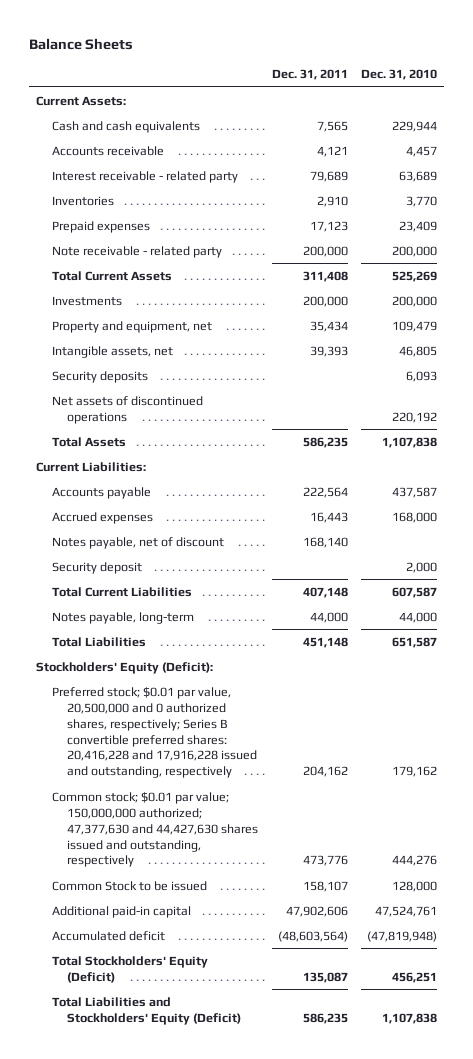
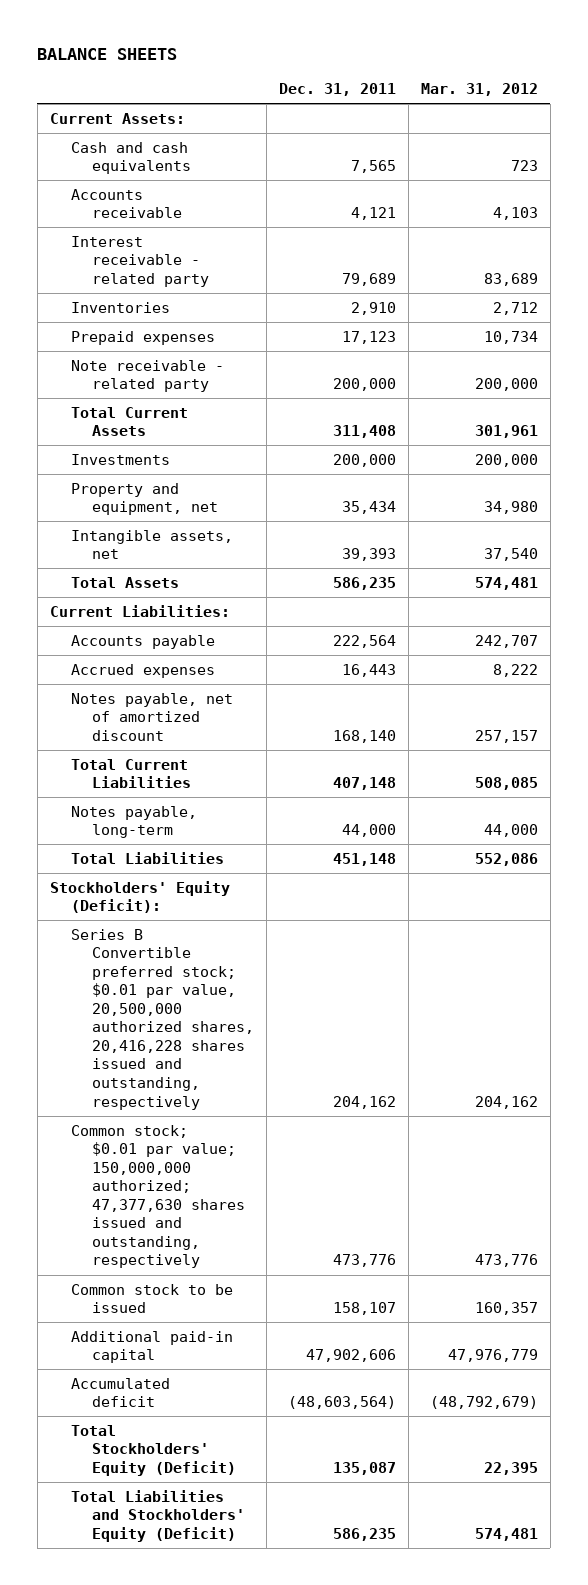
- Balance Sheets
+ BALANCE SHEETS
- | Dec. 31, 2011 | Dec. 31, 2010
+ | Dec. 31, 2011 | Mar. 31, 2012
- Security deposits | | 6,093
- Net assets of discontinued operations | | 220,192
- Notes payable, net of discount | 168,140 |
- Security deposit | | 2,000
+ Notes payable, net of amortized discount | 168,140 | 257,157
- Preferred stock; $0.01 par value, 20,500,000 and 0 authorized shares, respectively; Series B convertible preferred shares: 20,416,228 and 17,916,228 issued and outstanding, respectively | 204,162 | 179,162
- Common stock; $0.01 par value; 150,000,000 authorized; 47,377,630 and 44,427,630 shares issued and outstanding, respectively | 473,776 | 444,276
- Common Stock to be issued | 158,107 | 128,000
+ Series B Convertible preferred stock; $0.01 par value, 20,500,000 authorized shares, 20,416,228 shares issued and outstanding, respectively | 204,162 | 204,162
+ Common stock; $0.01 par value; 150,000,000 authorized; 47,377,630 shares issued and outstanding, respectively | 473,776 | 473,776
+ Common stock to be issued | 158,107 | 160,357

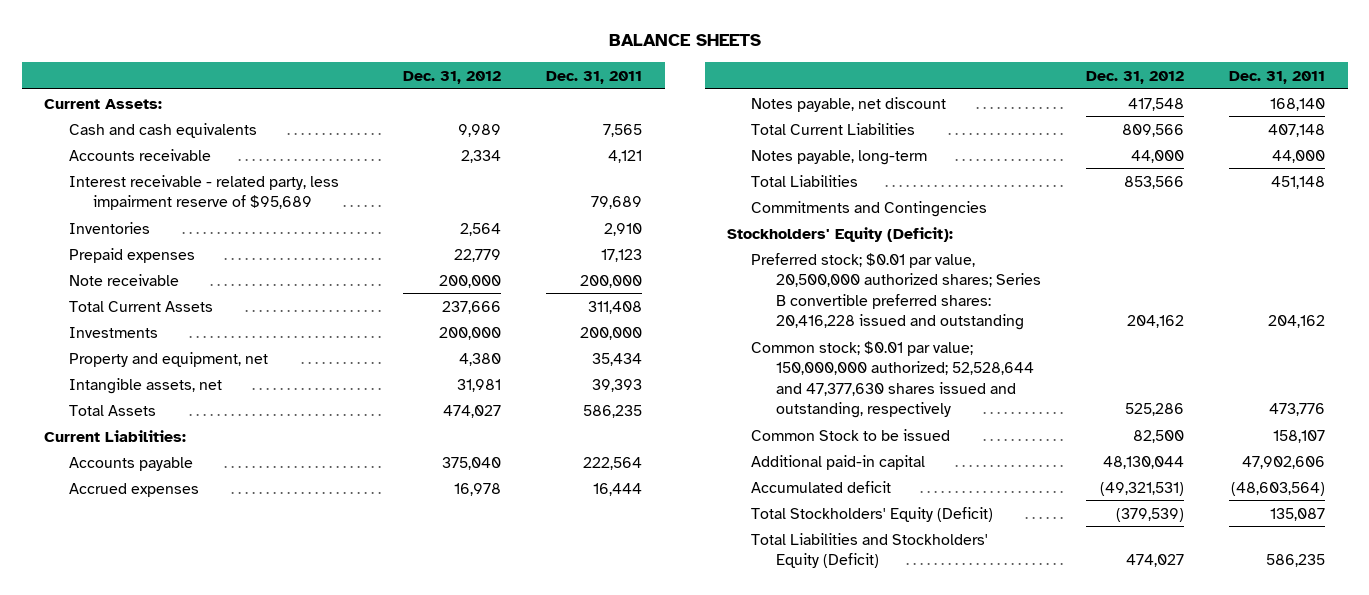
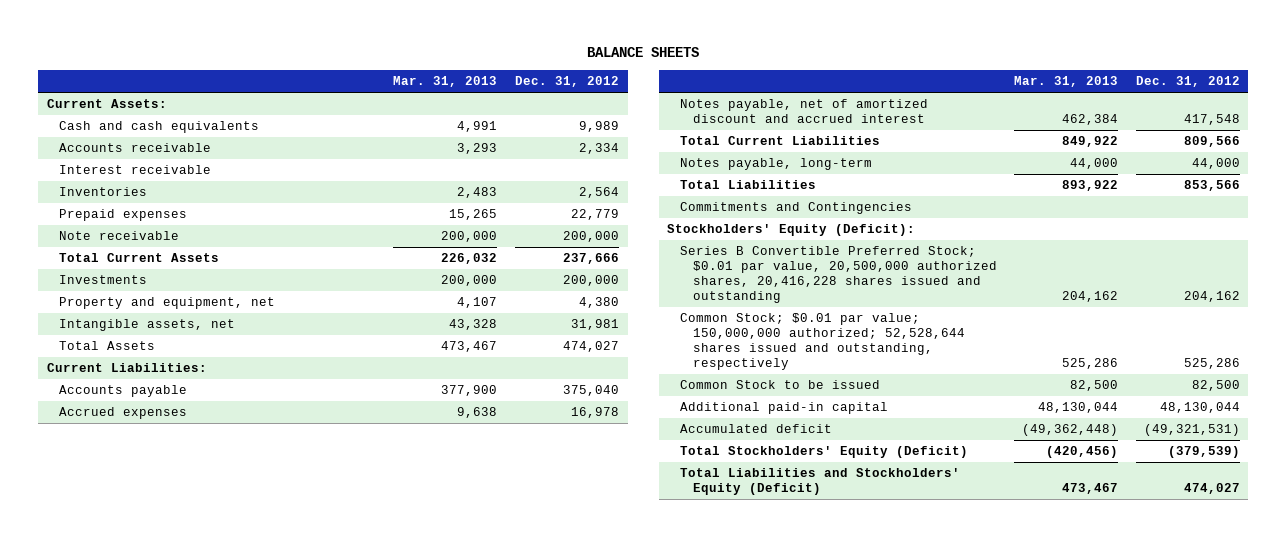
- | Dec. 31, 2012 | Dec. 31, 2011
+ | Mar. 31, 2013 | Dec. 31, 2012
- Interest receivable - related party, less impairment reserve of $95,689 | | 79,689
+ Interest receivable
- Notes payable, net discount | 417,548 | 168,140
+ Notes payable, net of amortized discount and accrued interest | 462,384 | 417,548
- Preferred stock; $0.01 par value, 20,500,000 authorized shares; Series B convertible preferred shares: 20,416,228 issued and outstanding | 204,162 | 204,162
- Common stock; $0.01 par value; 150,000,000 authorized; 52,528,644 and 47,377,630 shares issued and outstanding, respectively | 525,286 | 473,776
+ Series B Convertible Preferred Stock; $0.01 par value, 20,500,000 authorized shares, 20,416,228 shares issued and outstanding | 204,162 | 204,162
+ Common Stock; $0.01 par value; 150,000,000 authorized; 52,528,644 shares issued and outstanding, respectively | 525,286 | 525,286

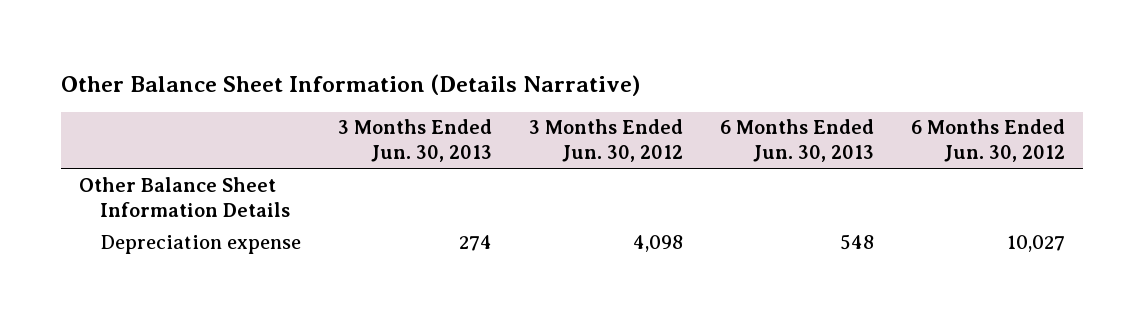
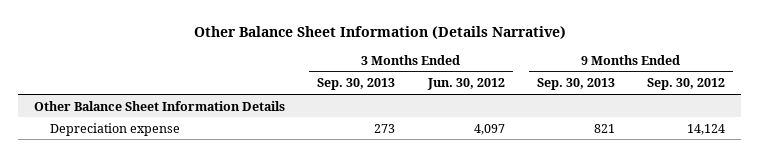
- | 3 Months Ended Jun. 30, 2013 | 3 Months Ended Jun. 30, 2012 | 6 Months Ended Jun. 30, 2013 | 6 Months Ended Jun. 30, 2012
+ | 3 Months Ended Sep. 30, 2013 | 3 Months Ended Jun. 30, 2012 | 9 Months Ended Sep. 30, 2013 | 9 Months Ended Sep. 30, 2012
- Depreciation expense | 274 | 4,098 | 548 | 10,027
+ Depreciation expense | 273 | 4,097 | 821 | 14,124

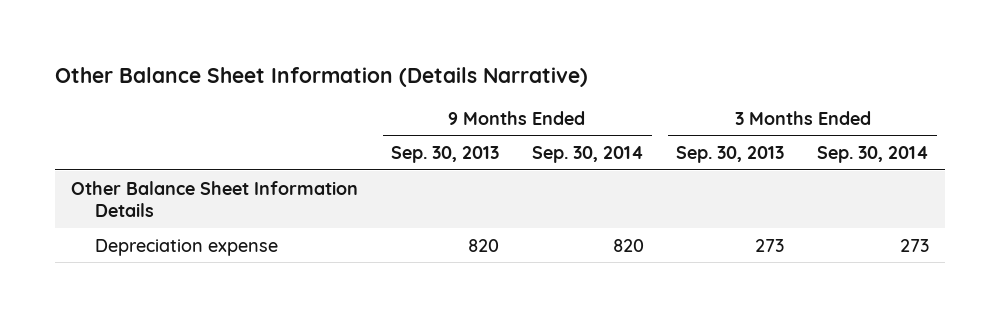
- | 3 Months Ended Sep. 30, 2013 | 3 Months Ended Jun. 30, 2012 | 9 Months Ended Sep. 30, 2013 | 9 Months Ended Sep. 30, 2012
+ | 9 Months Ended Sep. 30, 2013 | 9 Months Ended Sep. 30, 2014 | 3 Months Ended Sep. 30, 2013 | 3 Months Ended Sep. 30, 2014
- Depreciation expense | 273 | 4,097 | 821 | 14,124
+ Depreciation expense | 820 | 820 | 273 | 273

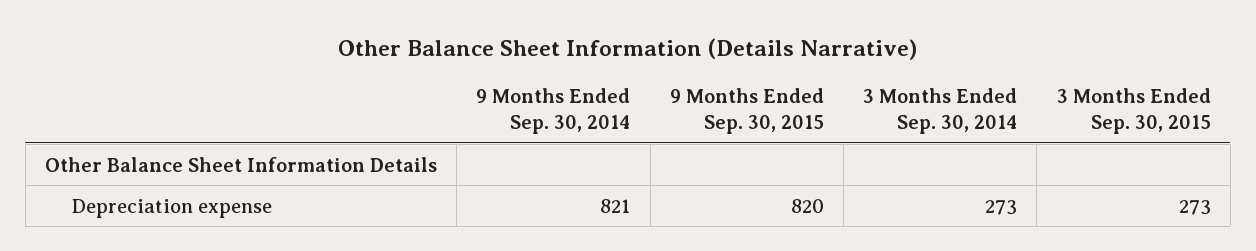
- | 9 Months Ended Sep. 30, 2013 | 9 Months Ended Sep. 30, 2014 | 3 Months Ended Sep. 30, 2013 | 3 Months Ended Sep. 30, 2014
+ | 9 Months Ended Sep. 30, 2014 | 9 Months Ended Sep. 30, 2015 | 3 Months Ended Sep. 30, 2014 | 3 Months Ended Sep. 30, 2015
- Depreciation expense | 820 | 820 | 273 | 273
+ Depreciation expense | 821 | 820 | 273 | 273

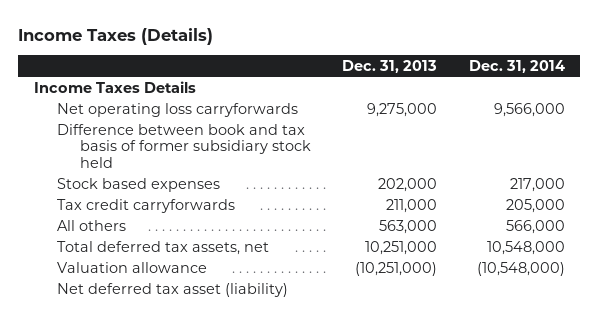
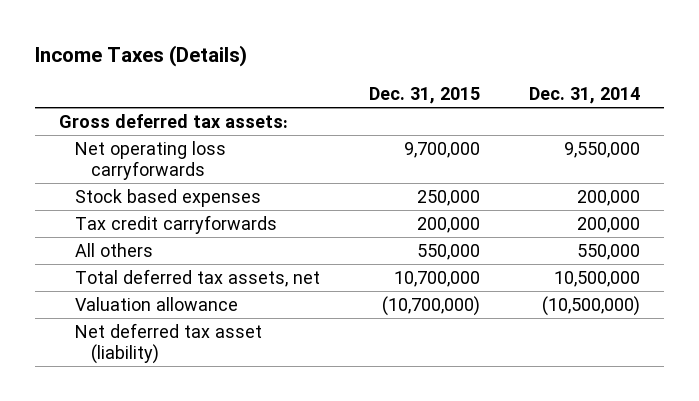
- | Dec. 31, 2013 | Dec. 31, 2014
+ | Dec. 31, 2015 | Dec. 31, 2014
- Income Taxes Details
- Net operating loss carryforwards | 9,275,000 | 9,566,000
- Difference between book and tax basis of former subsidiary stock held
- Stock based expenses | 202,000 | 217,000
- Tax credit carryforwards | 211,000 | 205,000
- All others | 563,000 | 566,000
- Total deferred tax assets, net | 10,251,000 | 10,548,000
- Valuation allowance | (10,251,000) | (10,548,000)
+ Gross deferred tax assets:
+ Net operating loss carryforwards | 9,700,000 | 9,550,000
+ Stock based expenses | 250,000 | 200,000
+ Tax credit carryforwards | 200,000 | 200,000
+ All others | 550,000 | 550,000
+ Total deferred tax assets, net | 10,700,000 | 10,500,000
+ Valuation allowance | (10,700,000) | (10,500,000)

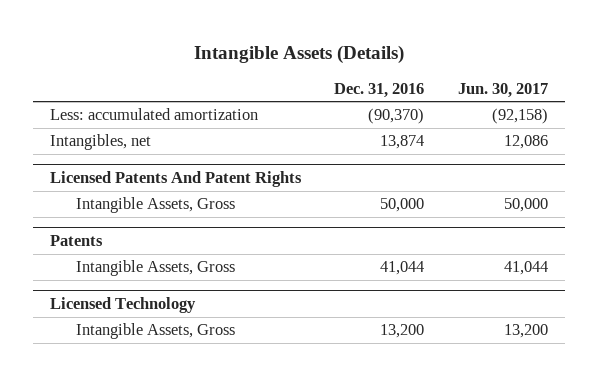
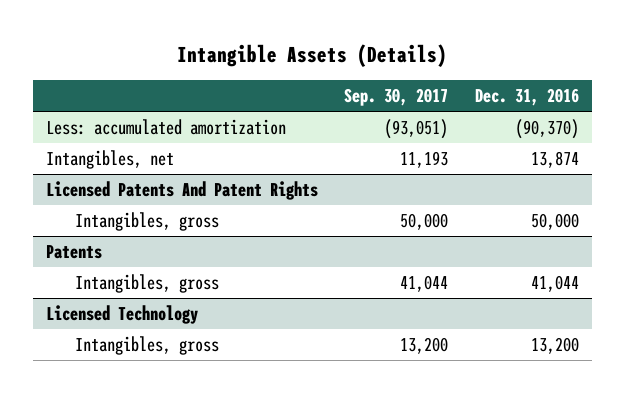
- | Dec. 31, 2016 | Jun. 30, 2017
+ | Sep. 30, 2017 | Dec. 31, 2016
@ Licensed Patents And Patent Rights
- Intangible Assets, Gross | 50,000 | 50,000
+ Intangibles, gross | 50,000 | 50,000
@ Patents
- Intangible Assets, Gross | 41,044 | 41,044
+ Intangibles, gross | 41,044 | 41,044
@ Licensed Technology
- Intangible Assets, Gross | 13,200 | 13,200
+ Intangibles, gross | 13,200 | 13,200

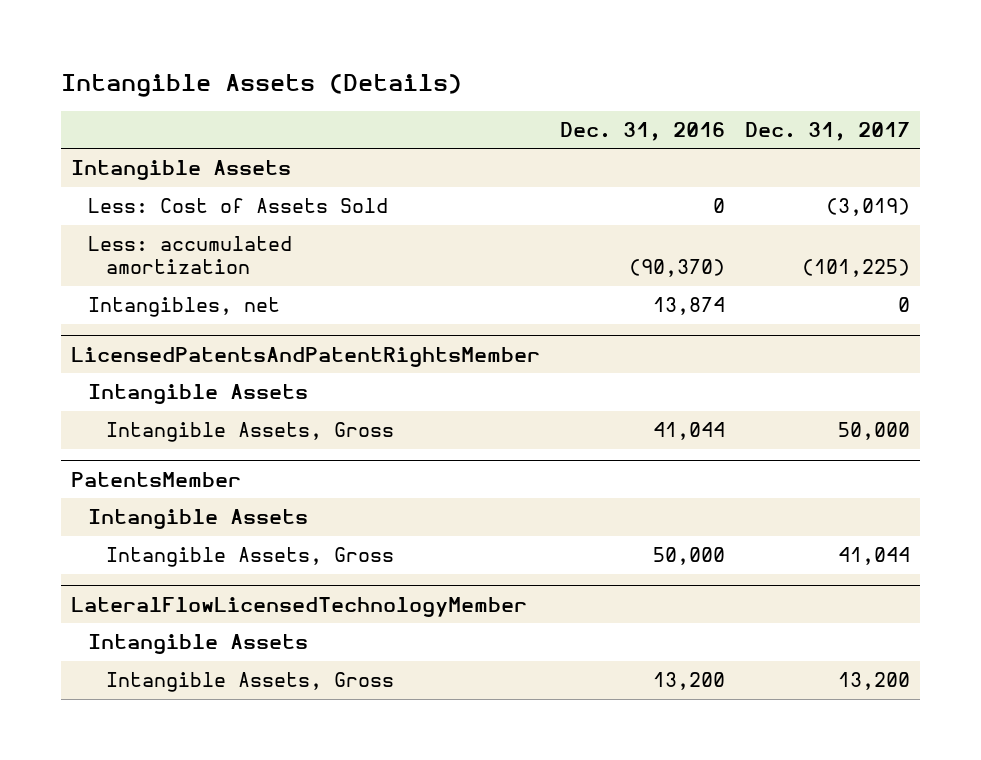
- | Sep. 30, 2017 | Dec. 31, 2016
+ | Dec. 31, 2016 | Dec. 31, 2017
+ Intangible Assets
+ Less: Cost of Assets Sold | 0 | (3,019)
- Licensed Patents And Patent Rights
- Intangibles, gross | 50,000 | 50,000
- Patents
- Intangibles, gross | 41,044 | 41,044
- Licensed Technology
- Intangibles, gross | 13,200 | 13,200
+ LicensedPatentsAndPatentRightsMember
+ Intangible Assets
+ Intangible Assets, Gross | 41,044 | 50,000
+ PatentsMember
+ Intangible Assets
+ Intangible Assets, Gross | 50,000 | 41,044
+ LateralFlowLicensedTechnologyMember
+ Intangible Assets
+ Intangible Assets, Gross | 13,200 | 13,200

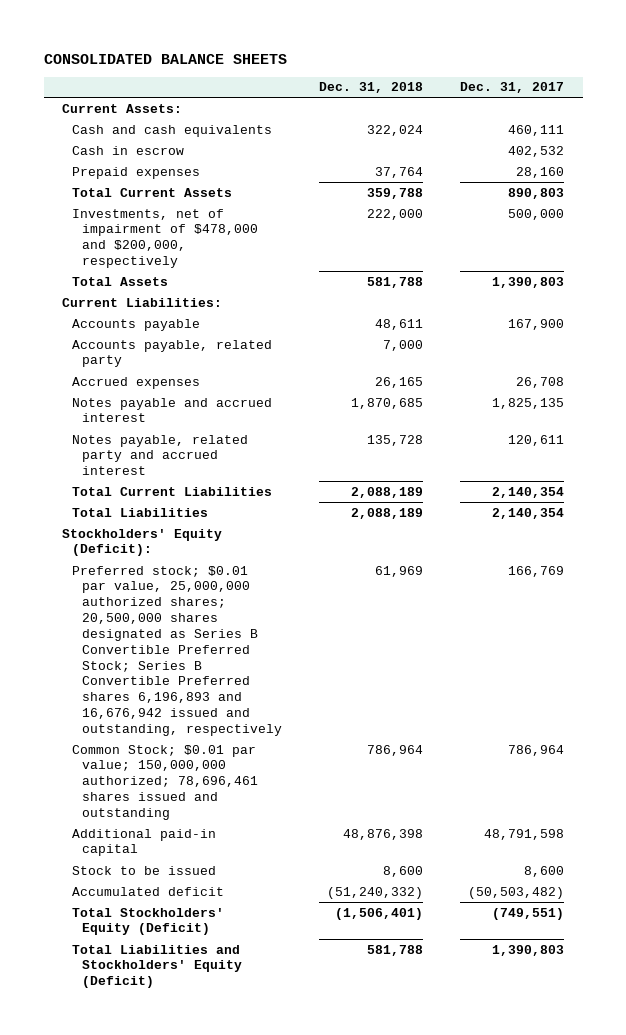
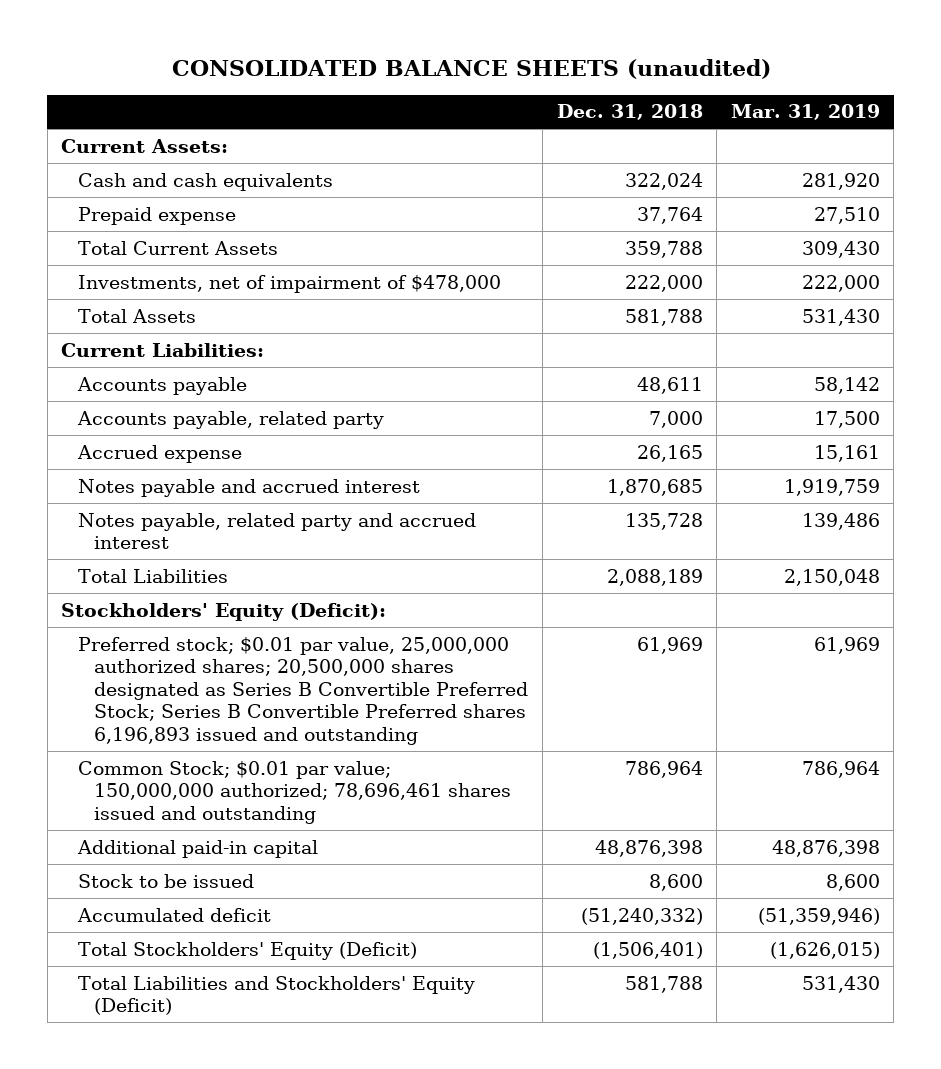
- CONSOLIDATED BALANCE SHEETS
+ CONSOLIDATED BALANCE SHEETS (unaudited)
- | Dec. 31, 2018 | Dec. 31, 2017
+ | Dec. 31, 2018 | Mar. 31, 2019
- Cash in escrow | | 402,532
- Prepaid expenses | 37,764 | 28,160
+ Prepaid expense | 37,764 | 27,510
- Investments, net of impairment of $478,000 and $200,000, respectively | 222,000 | 500,000
+ Investments, net of impairment of $478,000 | 222,000 | 222,000
- Accrued expenses | 26,165 | 26,708
+ Accrued expense | 26,165 | 15,161
- Total Current Liabilities | 2,088,189 | 2,140,354
- Preferred stock; $0.01 par value, 25,000,000 authorized shares; 20,500,000 shares designated as Series B Convertible Preferred Stock; Series B Convertible Preferred shares 6,196,893 and 16,676,942 issued and outstanding, respectively | 61,969 | 166,769
+ Preferred stock; $0.01 par value, 25,000,000 authorized shares; 20,500,000 shares designated as Series B Convertible Preferred Stock; Series B Convertible Preferred shares 6,196,893 issued and outstanding | 61,969 | 61,969

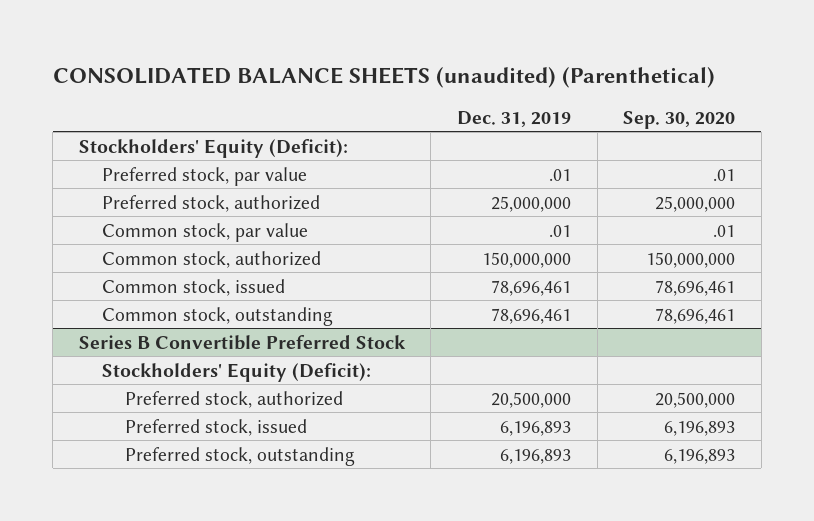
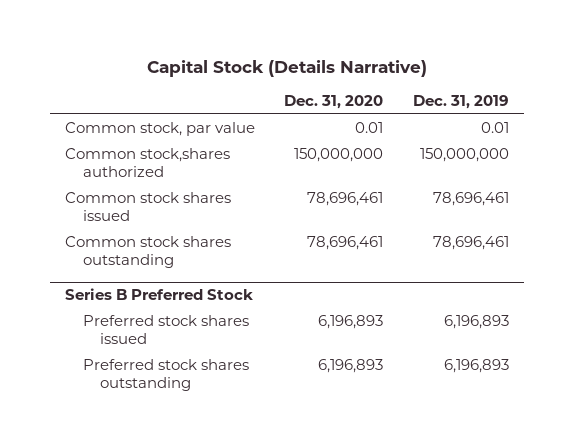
- CONSOLIDATED BALANCE SHEETS (unaudited) (Parenthetical)
+ Capital Stock (Details Narrative)
- | Dec. 31, 2019 | Sep. 30, 2020
+ | Dec. 31, 2020 | Dec. 31, 2019
- Stockholders' Equity (Deficit):
- Preferred stock, par value | .01 | .01
- Preferred stock, authorized | 25,000,000 | 25,000,000
- Common stock, par value | .01 | .01
- Common stock, authorized | 150,000,000 | 150,000,000
- Common stock, issued | 78,696,461 | 78,696,461
- Common stock, outstanding | 78,696,461 | 78,696,461
- Series B Convertible Preferred Stock
- Stockholders' Equity (Deficit):
- Preferred stock, authorized | 20,500,000 | 20,500,000
- Preferred stock, issued | 6,196,893 | 6,196,893
- Preferred stock, outstanding | 6,196,893 | 6,196,893
+ Common stock, par value | 0.01 | 0.01
+ Common stock,shares authorized | 150,000,000 | 150,000,000
+ Common stock shares issued | 78,696,461 | 78,696,461
+ Common stock shares outstanding | 78,696,461 | 78,696,461
+ Series B Preferred Stock
+ Preferred stock shares issued | 6,196,893 | 6,196,893
+ Preferred stock shares outstanding | 6,196,893 | 6,196,893

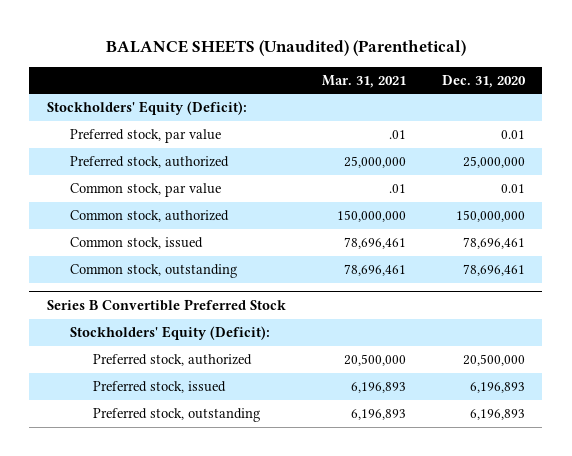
- Capital Stock (Details Narrative)
+ BALANCE SHEETS (Unaudited) (Parenthetical)
- | Dec. 31, 2020 | Dec. 31, 2019
+ | Mar. 31, 2021 | Dec. 31, 2020
+ Stockholders' Equity (Deficit):
+ Preferred stock, par value | .01 | 0.01
+ Preferred stock, authorized | 25,000,000 | 25,000,000
- Common stock,shares authorized | 150,000,000 | 150,000,000
- Common stock shares issued | 78,696,461 | 78,696,461
- Common stock shares outstanding | 78,696,461 | 78,696,461
- Series B Preferred Stock
- Preferred stock shares issued | 6,196,893 | 6,196,893
- Preferred stock shares outstanding | 6,196,893 | 6,196,893
+ Common stock, authorized | 150,000,000 | 150,000,000
+ Common stock, issued | 78,696,461 | 78,696,461
+ Common stock, outstanding | 78,696,461 | 78,696,461
+ Series B Convertible Preferred Stock
+ Stockholders' Equity (Deficit):
+ Preferred stock, authorized | 20,500,000 | 20,500,000
+ Preferred stock, issued | 6,196,893 | 6,196,893
+ Preferred stock, outstanding | 6,196,893 | 6,196,893

